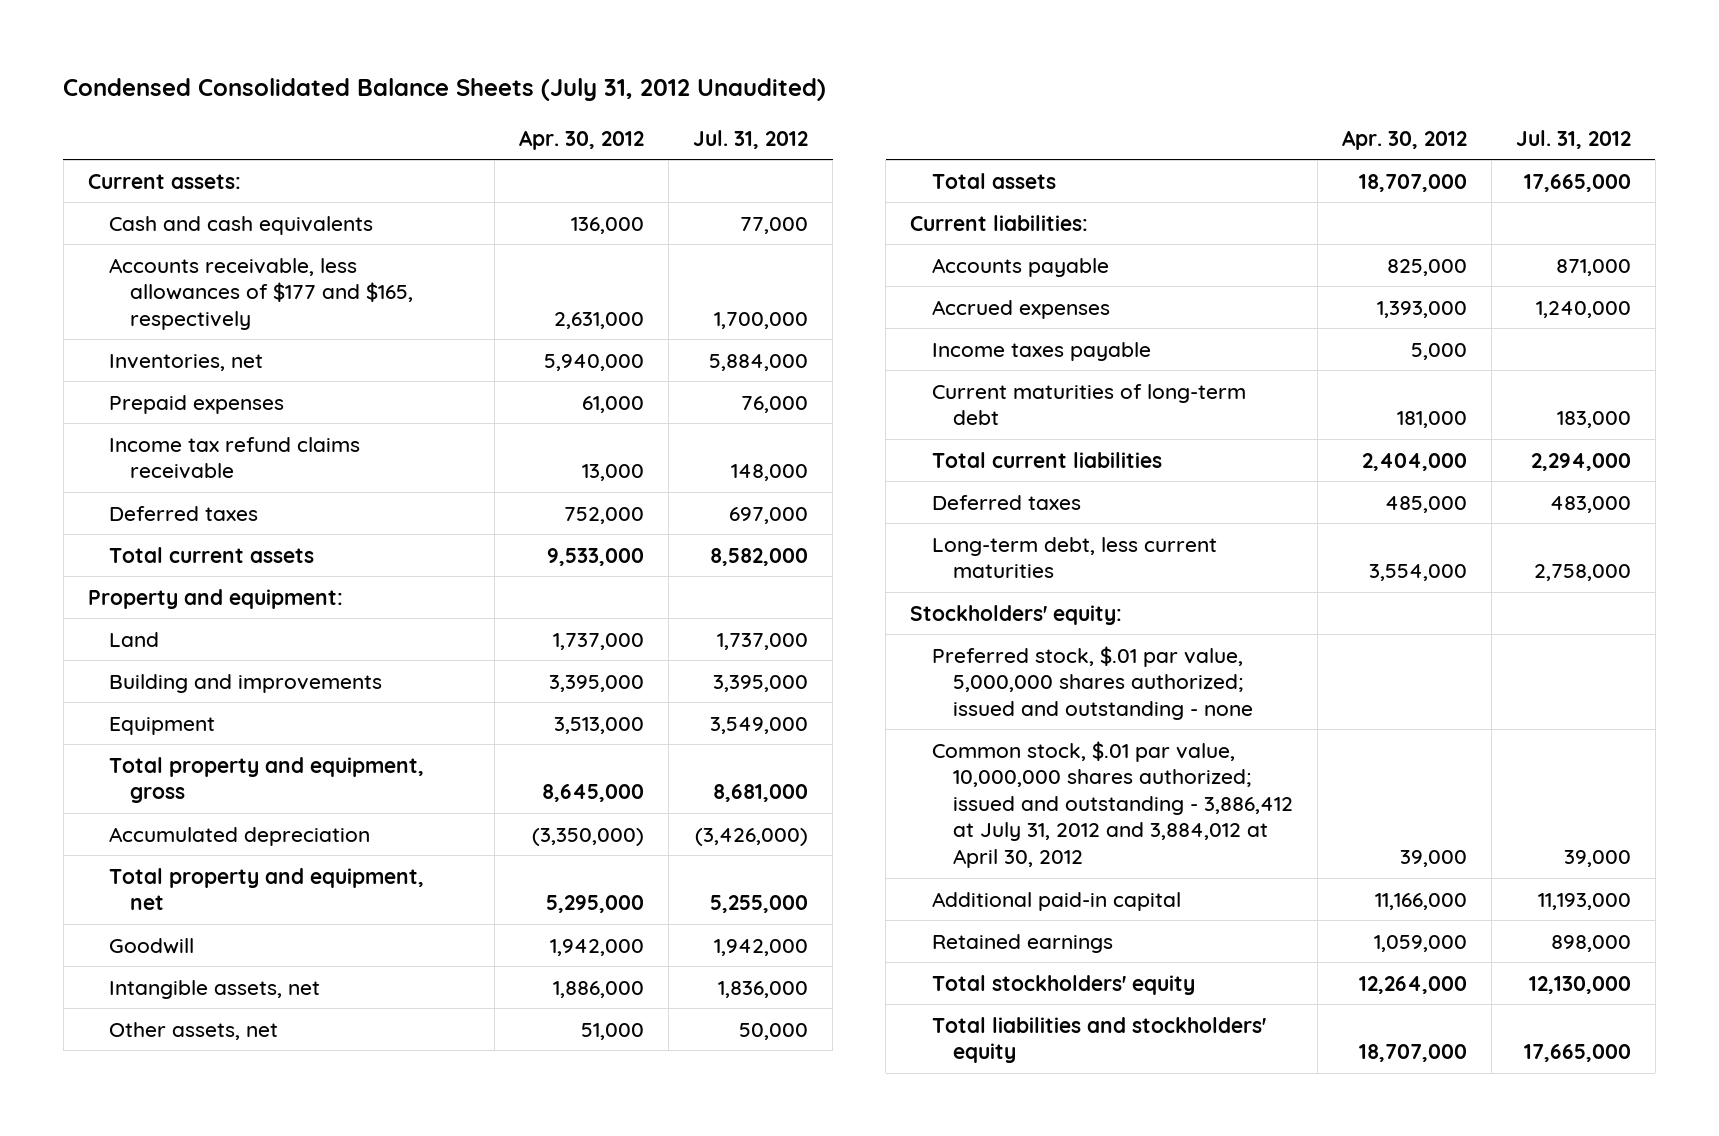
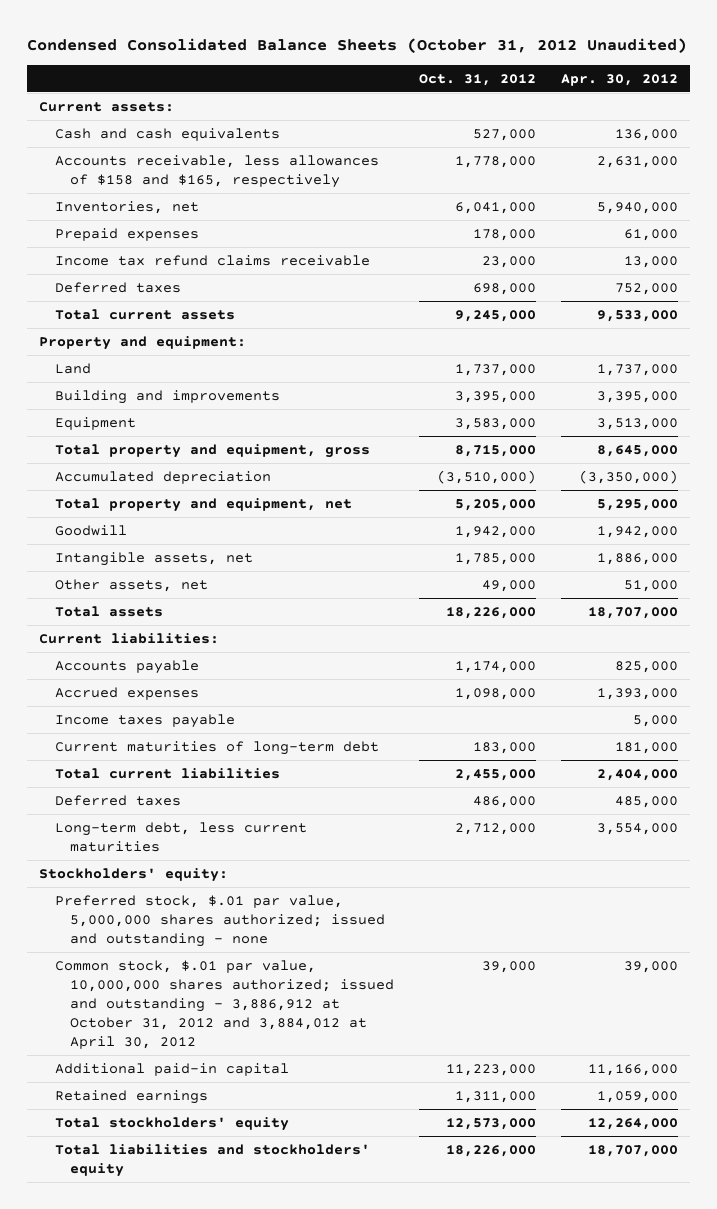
- Condensed Consolidated Balance Sheets (July 31, 2012 Unaudited)
+ Condensed Consolidated Balance Sheets (October 31, 2012 Unaudited)
- | Apr. 30, 2012 | Jul. 31, 2012
+ | Oct. 31, 2012 | Apr. 30, 2012
- Accounts receivable, less allowances of $177 and $165, respectively | 2,631,000 | 1,700,000
+ Accounts receivable, less allowances of $158 and $165, respectively | 1,778,000 | 2,631,000
- Common stock, $.01 par value, 10,000,000 shares authorized; issued and outstanding - 3,886,412 at July 31, 2012 and 3,884,012 at April 30, 2012 | 39,000 | 39,000
+ Common stock, $.01 par value, 10,000,000 shares authorized; issued and outstanding - 3,886,912 at October 31, 2012 and 3,884,012 at April 30, 2012 | 39,000 | 39,000

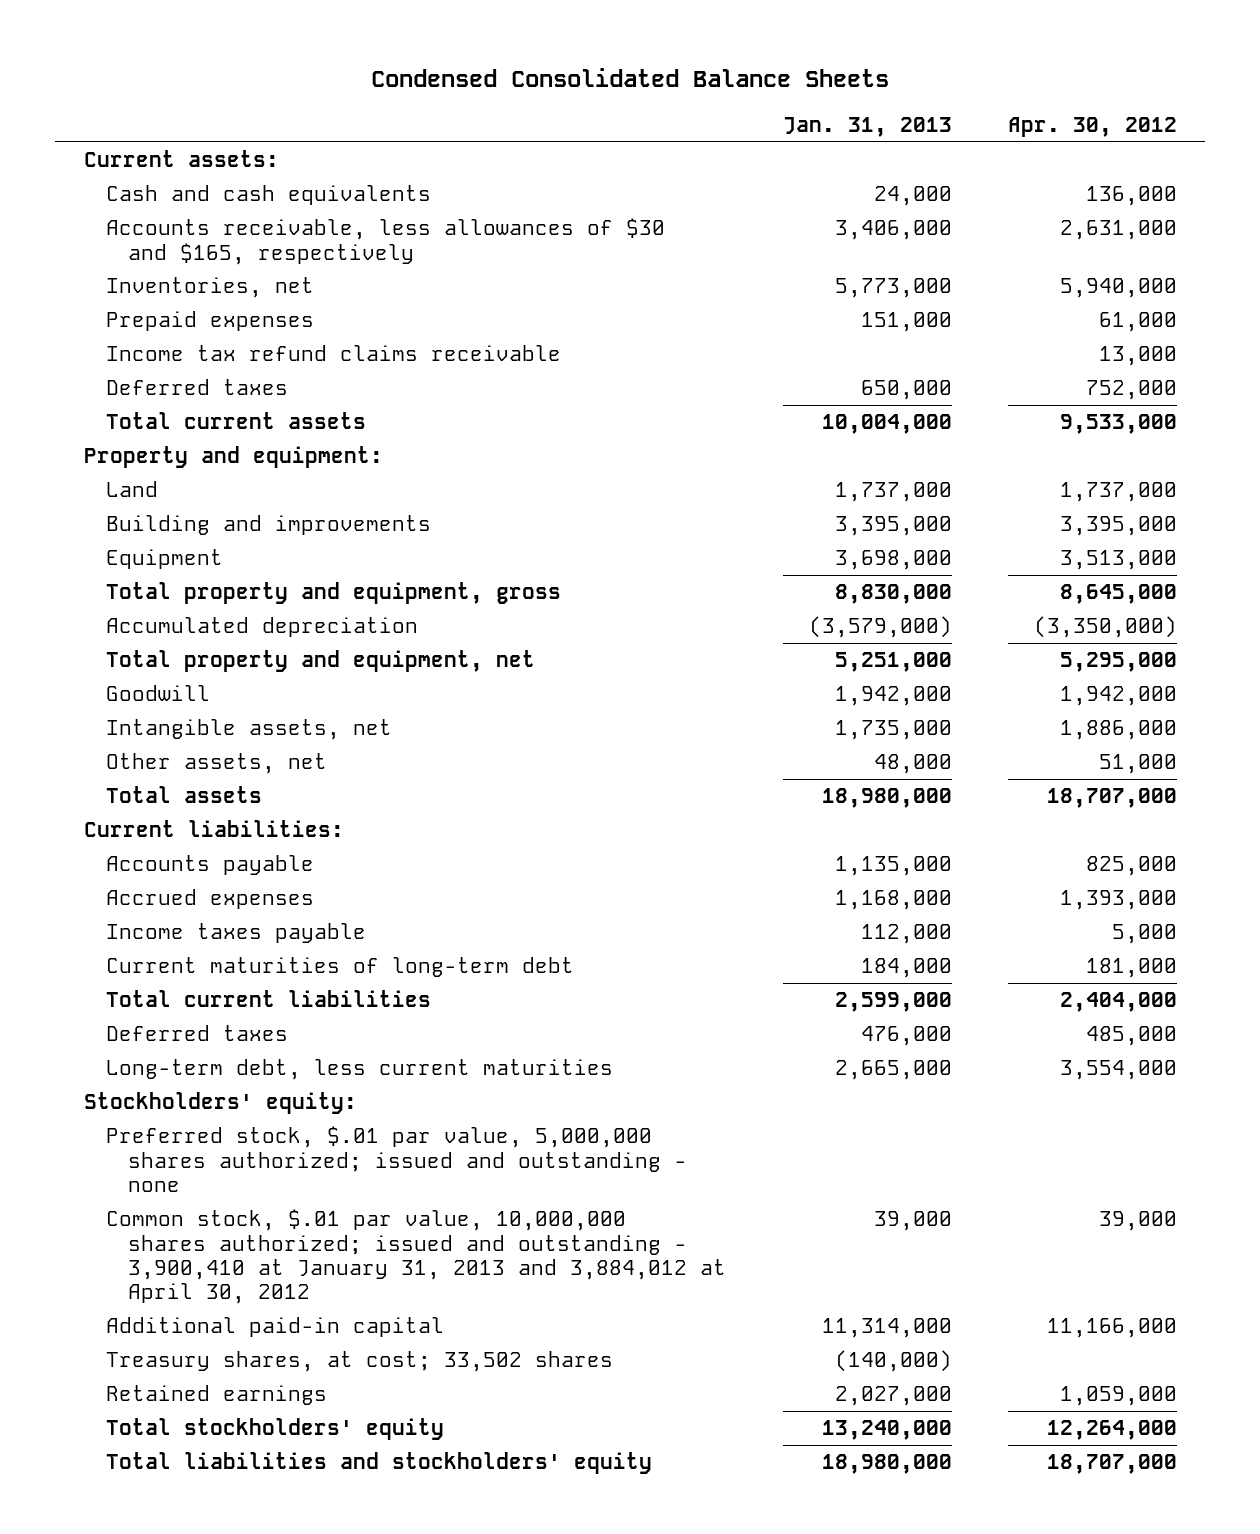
- Condensed Consolidated Balance Sheets (October 31, 2012 Unaudited)
+ Condensed Consolidated Balance Sheets
- | Oct. 31, 2012 | Apr. 30, 2012
+ | Jan. 31, 2013 | Apr. 30, 2012
- Accounts receivable, less allowances of $158 and $165, respectively | 1,778,000 | 2,631,000
+ Accounts receivable, less allowances of $30 and $165, respectively | 3,406,000 | 2,631,000
- Common stock, $.01 par value, 10,000,000 shares authorized; issued and outstanding - 3,886,912 at October 31, 2012 and 3,884,012 at April 30, 2012 | 39,000 | 39,000
+ Common stock, $.01 par value, 10,000,000 shares authorized; issued and outstanding - 3,900,410 at January 31, 2013 and 3,884,012 at April 30, 2012 | 39,000 | 39,000
+ Treasury shares, at cost; 33,502 shares | (140,000) |

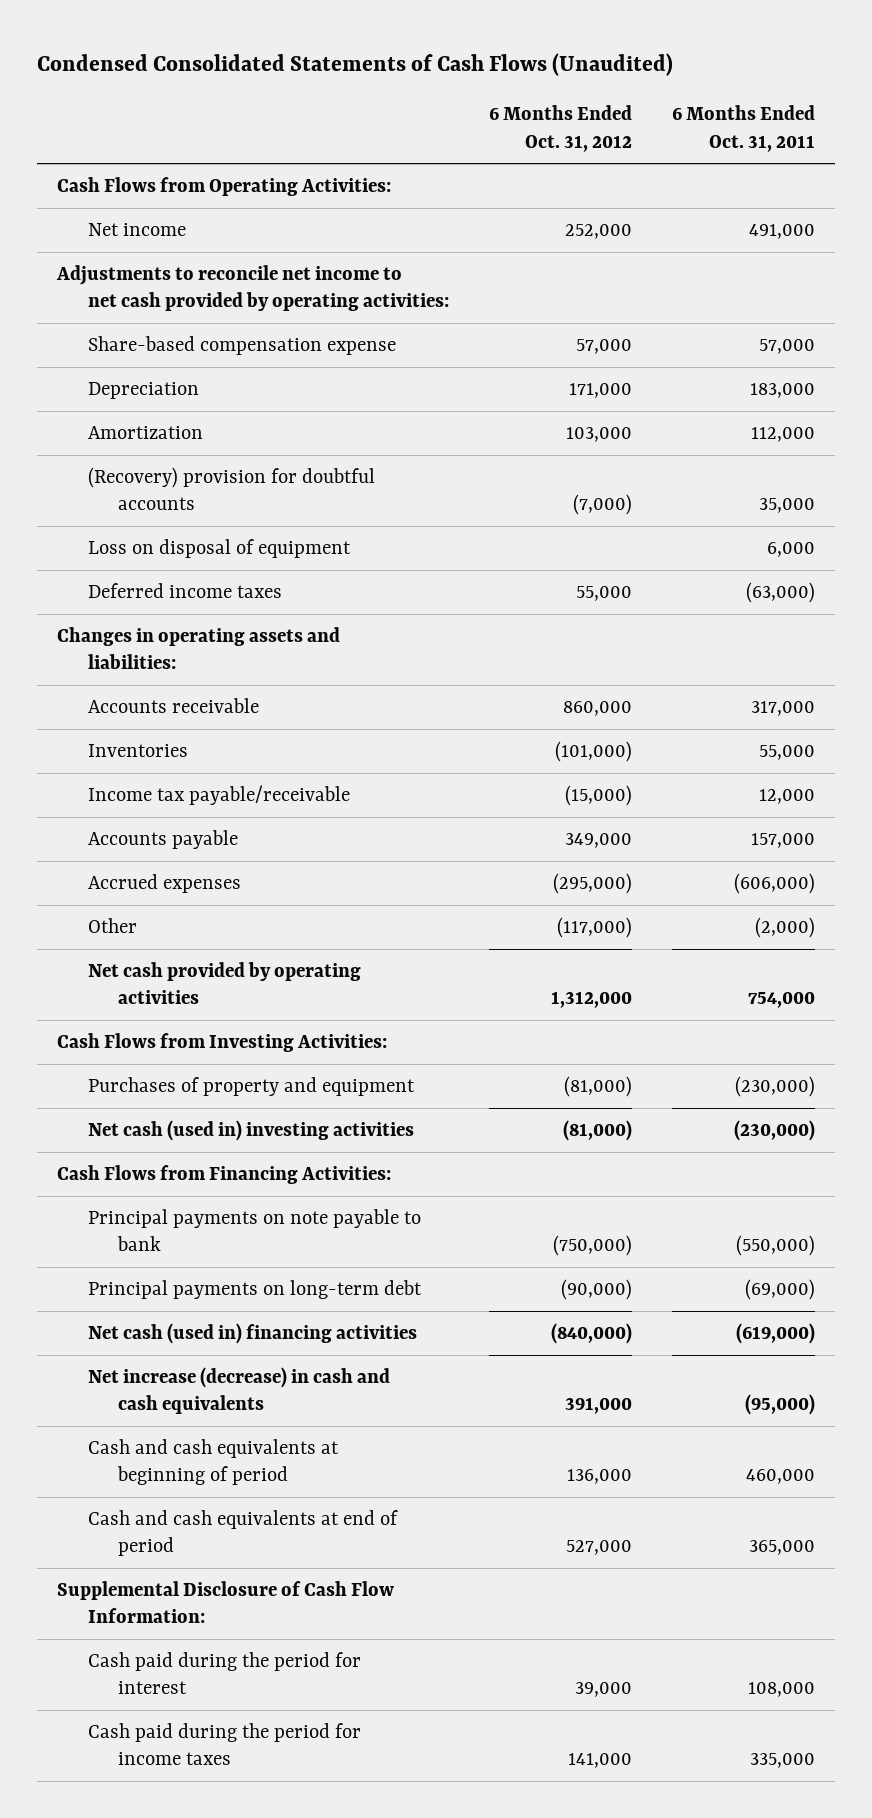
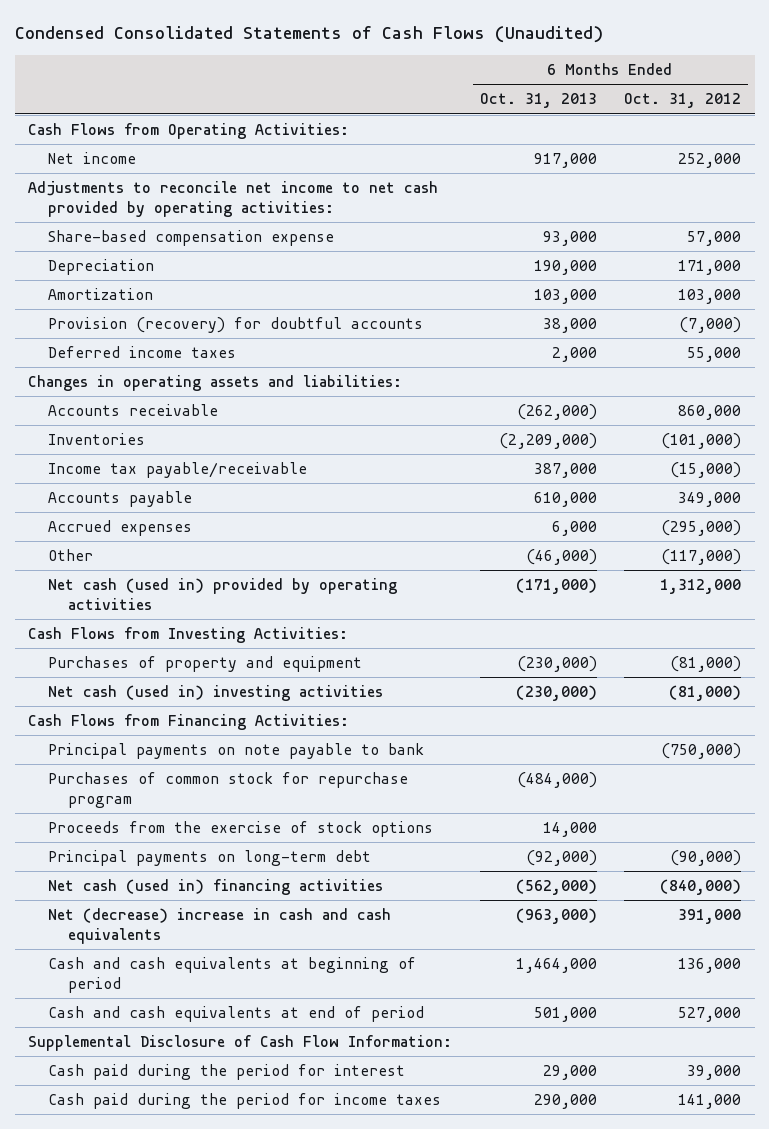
- | 6 Months Ended Oct. 31, 2012 | 6 Months Ended Oct. 31, 2011
+ | 6 Months Ended Oct. 31, 2013 | 6 Months Ended Oct. 31, 2012
- (Recovery) provision for doubtful accounts | (7,000) | 35,000
- Loss on disposal of equipment | | 6,000
+ Provision (recovery) for doubtful accounts | 38,000 | (7,000)
- Net cash provided by operating activities | 1,312,000 | 754,000
+ Net cash (used in) provided by operating activities | (171,000) | 1,312,000
+ Purchases of common stock for repurchase program | (484,000) |
+ Proceeds from the exercise of stock options | 14,000 |
- Net increase (decrease) in cash and cash equivalents | 391,000 | (95,000)
+ Net (decrease) increase in cash and cash equivalents | (963,000) | 391,000

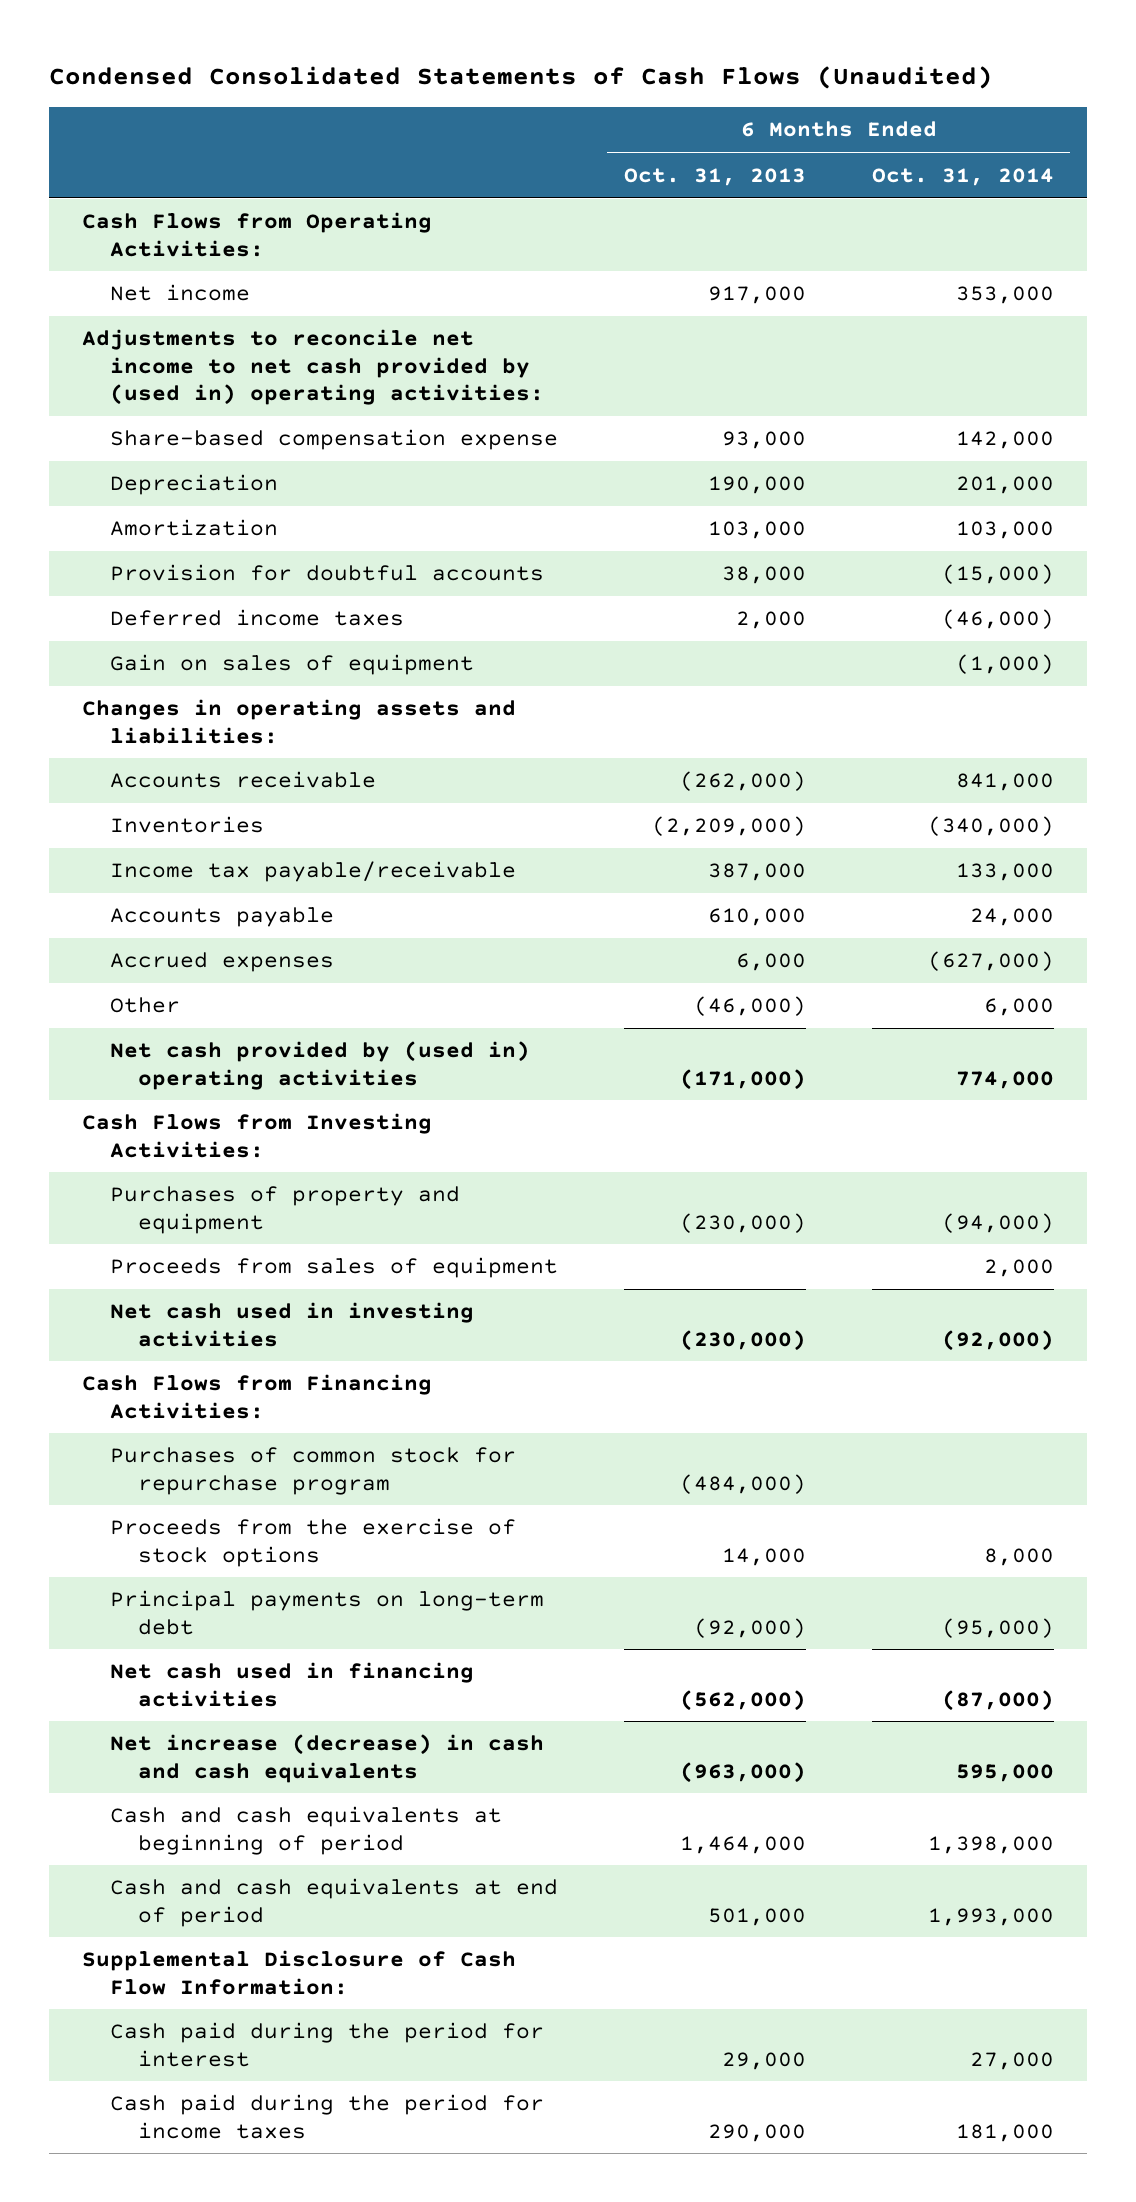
- | 6 Months Ended Oct. 31, 2013 | 6 Months Ended Oct. 31, 2012
+ | 6 Months Ended Oct. 31, 2013 | 6 Months Ended Oct. 31, 2014
- Adjustments to reconcile net income to net cash provided by operating activities:
+ Adjustments to reconcile net income to net cash provided by (used in) operating activities:
- Provision (recovery) for doubtful accounts | 38,000 | (7,000)
+ Provision for doubtful accounts | 38,000 | (15,000)
+ Gain on sales of equipment | | (1,000)
- Net cash (used in) provided by operating activities | (171,000) | 1,312,000
+ Net cash provided by (used in) operating activities | (171,000) | 774,000
- Net cash (used in) investing activities | (230,000) | (81,000)
+ Proceeds from sales of equipment | | 2,000
+ Net cash used in investing activities | (230,000) | (92,000)
- Principal payments on note payable to bank | | (750,000)
- Net cash (used in) financing activities | (562,000) | (840,000)
- Net (decrease) increase in cash and cash equivalents | (963,000) | 391,000
+ Net cash used in financing activities | (562,000) | (87,000)
+ Net increase (decrease) in cash and cash equivalents | (963,000) | 595,000

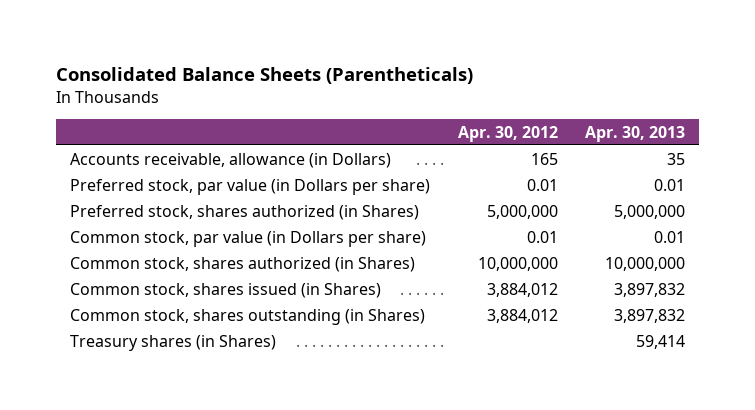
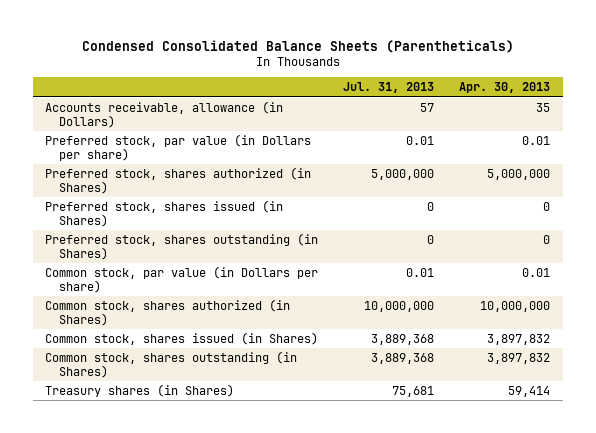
- Consolidated Balance Sheets (Parentheticals)
+ Condensed Consolidated Balance Sheets (Parentheticals)
- | Apr. 30, 2012 | Apr. 30, 2013
+ | Jul. 31, 2013 | Apr. 30, 2013
+ Preferred stock, shares issued (in Shares) | 0 | 0
+ Preferred stock, shares outstanding (in Shares) | 0 | 0

